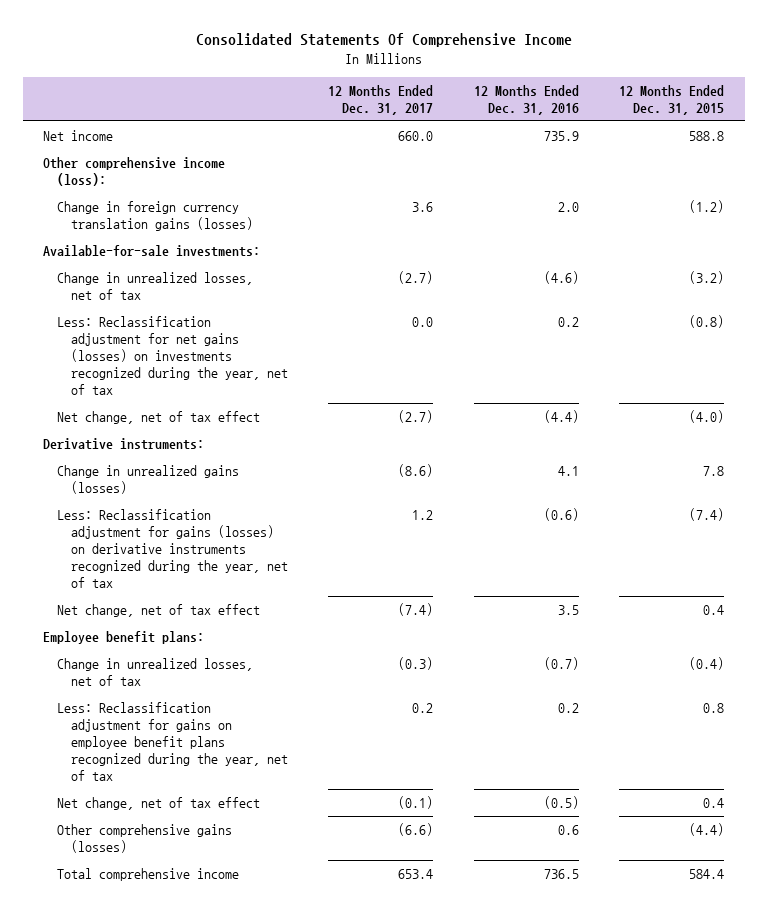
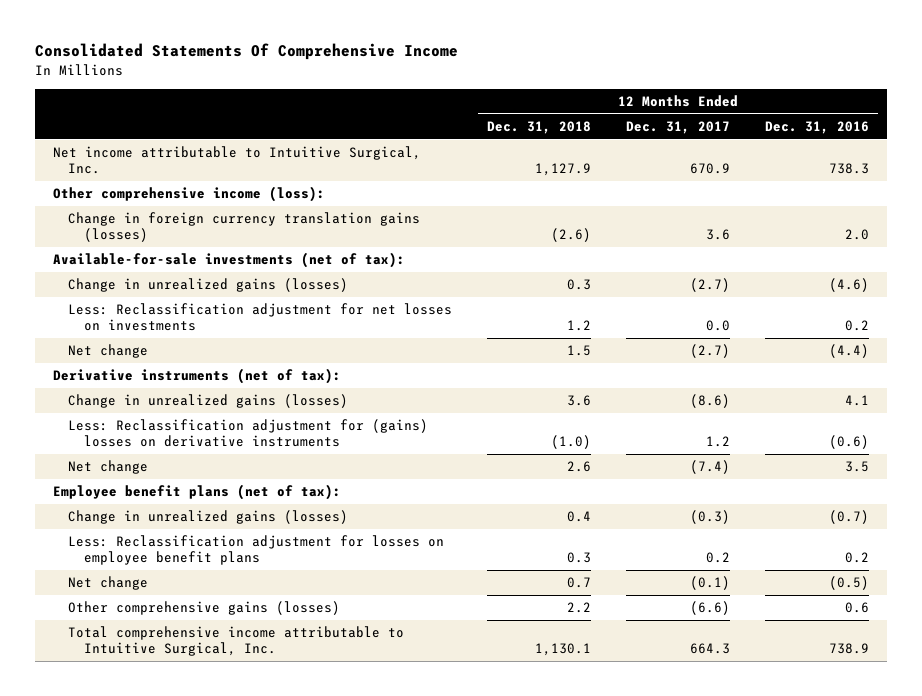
- | 12 Months Ended Dec. 31, 2017 | 12 Months Ended Dec. 31, 2016 | 12 Months Ended Dec. 31, 2015
+ | 12 Months Ended Dec. 31, 2018 | 12 Months Ended Dec. 31, 2017 | 12 Months Ended Dec. 31, 2016
- Net income | 660.0 | 735.9 | 588.8
+ Net income attributable to Intuitive Surgical, Inc. | 1,127.9 | 670.9 | 738.3
- Available-for-sale investments:
- Change in unrealized losses, net of tax | (2.7) | (4.6) | (3.2)
- Less: Reclassification adjustment for net gains (losses) on investments recognized during the year, net of tax | 0.0 | 0.2 | (0.8)
- Net change, net of tax effect | (2.7) | (4.4) | (4.0)
- Derivative instruments:
+ Available-for-sale investments (net of tax):
+ Change in unrealized gains (losses) | 0.3 | (2.7) | (4.6)
+ Less: Reclassification adjustment for net losses on investments | 1.2 | 0.0 | 0.2
+ Net change | 1.5 | (2.7) | (4.4)
+ Derivative instruments (net of tax):
- Less: Reclassification adjustment for gains (losses) on derivative instruments recognized during the year, net of tax | 1.2 | (0.6) | (7.4)
- Net change, net of tax effect | (7.4) | 3.5 | 0.4
- Employee benefit plans:
- Change in unrealized losses, net of tax | (0.3) | (0.7) | (0.4)
- Less: Reclassification adjustment for gains on employee benefit plans recognized during the year, net of tax | 0.2 | 0.2 | 0.8
- Net change, net of tax effect | (0.1) | (0.5) | 0.4
+ Less: Reclassification adjustment for (gains) losses on derivative instruments | (1.0) | 1.2 | (0.6)
+ Net change | 2.6 | (7.4) | 3.5
+ Employee benefit plans (net of tax):
+ Change in unrealized gains (losses) | 0.4 | (0.3) | (0.7)
+ Less: Reclassification adjustment for losses on employee benefit plans | 0.3 | 0.2 | 0.2
+ Net change | 0.7 | (0.1) | (0.5)
- Total comprehensive income | 653.4 | 736.5 | 584.4
+ Total comprehensive income attributable to Intuitive Surgical, Inc. | 1,130.1 | 664.3 | 738.9

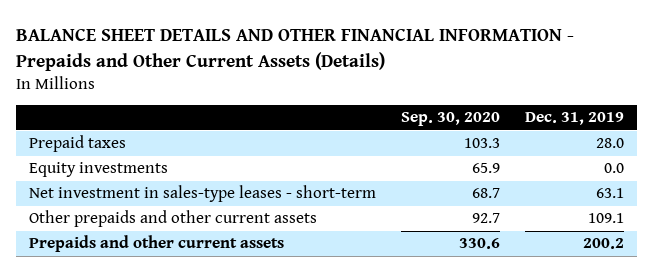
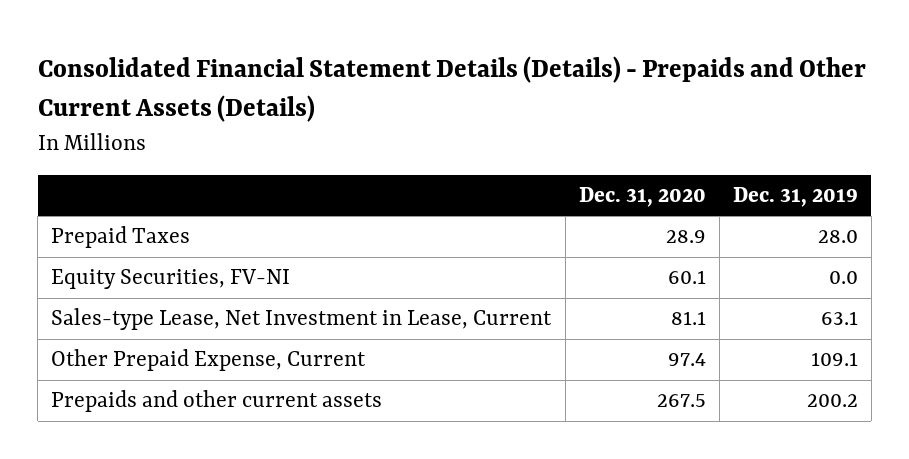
- BALANCE SHEET DETAILS AND OTHER FINANCIAL INFORMATION - Prepaids and Other Current Assets (Details)
+ Consolidated Financial Statement Details (Details) - Prepaids and Other Current Assets (Details)
- | Sep. 30, 2020 | Dec. 31, 2019
+ | Dec. 31, 2020 | Dec. 31, 2019
- Prepaid taxes | 103.3 | 28.0
- Equity investments | 65.9 | 0.0
- Net investment in sales-type leases - short-term | 68.7 | 63.1
- Other prepaids and other current assets | 92.7 | 109.1
+ Prepaid Taxes | 28.9 | 28.0
+ Equity Securities, FV-NI | 60.1 | 0.0
+ Sales-type Lease, Net Investment in Lease, Current | 81.1 | 63.1
+ Other Prepaid Expense, Current | 97.4 | 109.1

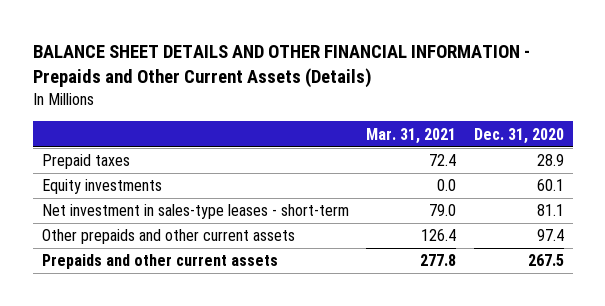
- Consolidated Financial Statement Details (Details) - Prepaids and Other Current Assets (Details)
+ BALANCE SHEET DETAILS AND OTHER FINANCIAL INFORMATION - Prepaids and Other Current Assets (Details)
- | Dec. 31, 2020 | Dec. 31, 2019
+ | Mar. 31, 2021 | Dec. 31, 2020
- Prepaid Taxes | 28.9 | 28.0
- Equity Securities, FV-NI | 60.1 | 0.0
- Sales-type Lease, Net Investment in Lease, Current | 81.1 | 63.1
- Other Prepaid Expense, Current | 97.4 | 109.1
+ Prepaid taxes | 72.4 | 28.9
+ Equity investments | 0.0 | 60.1
+ Net investment in sales-type leases - short-term | 79.0 | 81.1
+ Other prepaids and other current assets | 126.4 | 97.4

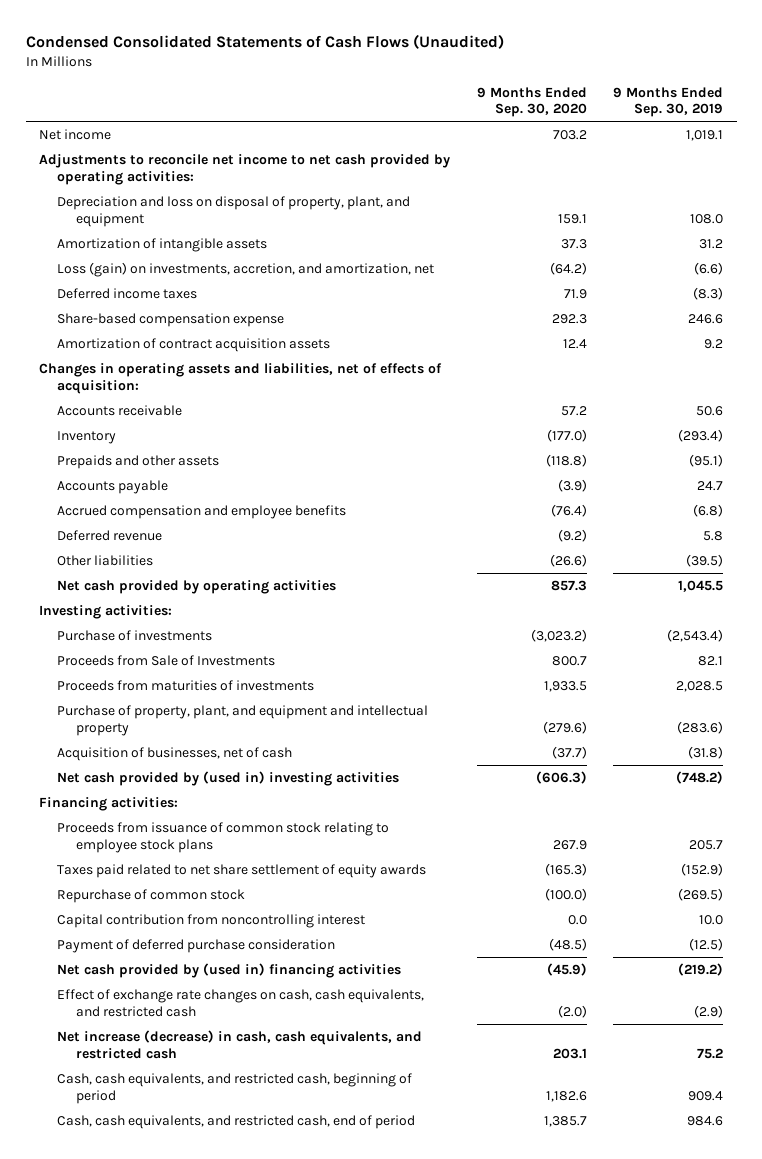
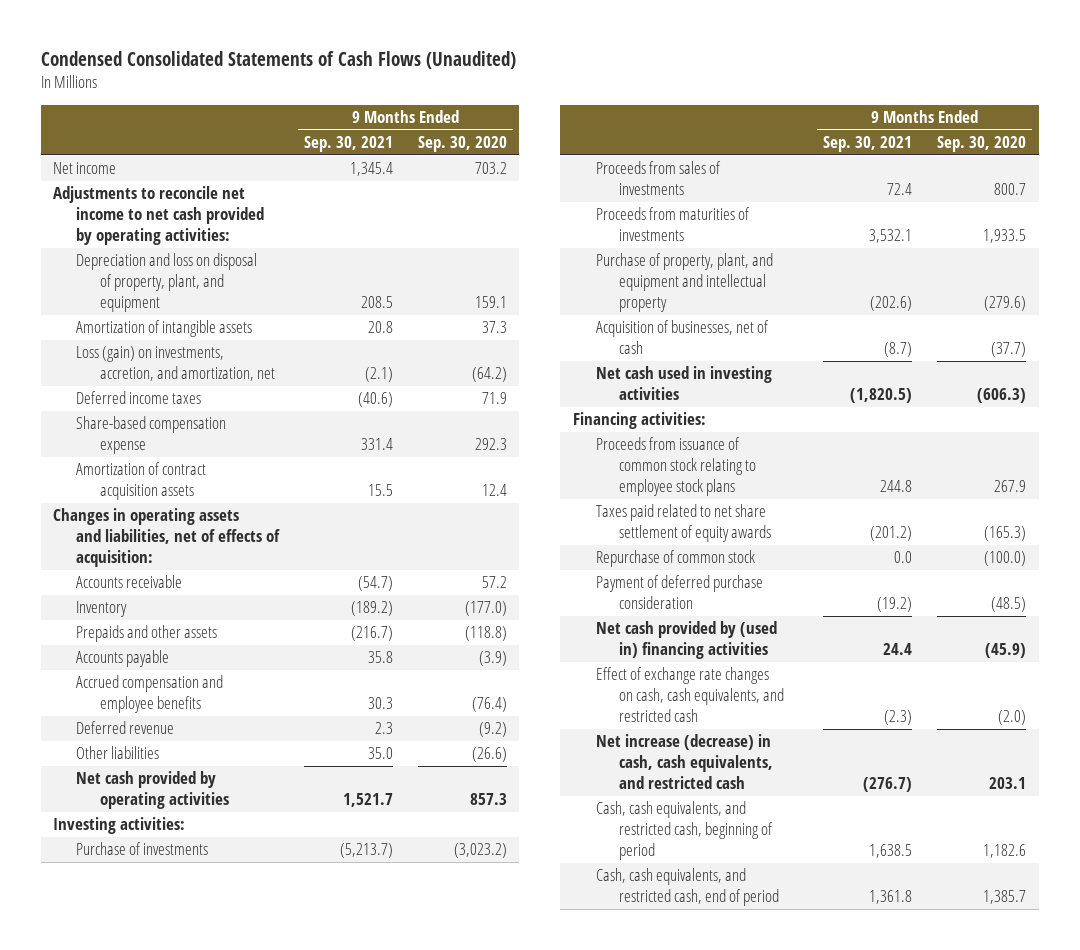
- | 9 Months Ended Sep. 30, 2020 | 9 Months Ended Sep. 30, 2019
+ | 9 Months Ended Sep. 30, 2021 | 9 Months Ended Sep. 30, 2020
- Proceeds from Sale of Investments | 800.7 | 82.1
+ Proceeds from sales of investments | 72.4 | 800.7
- Net cash provided by (used in) investing activities | (606.3) | (748.2)
+ Net cash used in investing activities | (1,820.5) | (606.3)
- Capital contribution from noncontrolling interest | 0.0 | 10.0

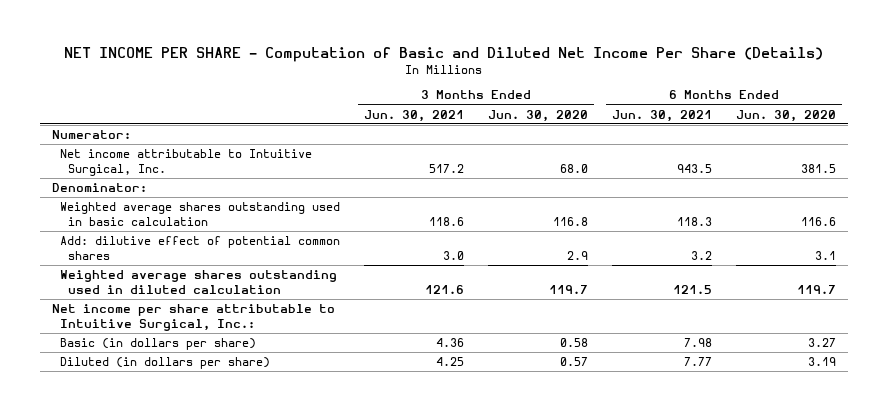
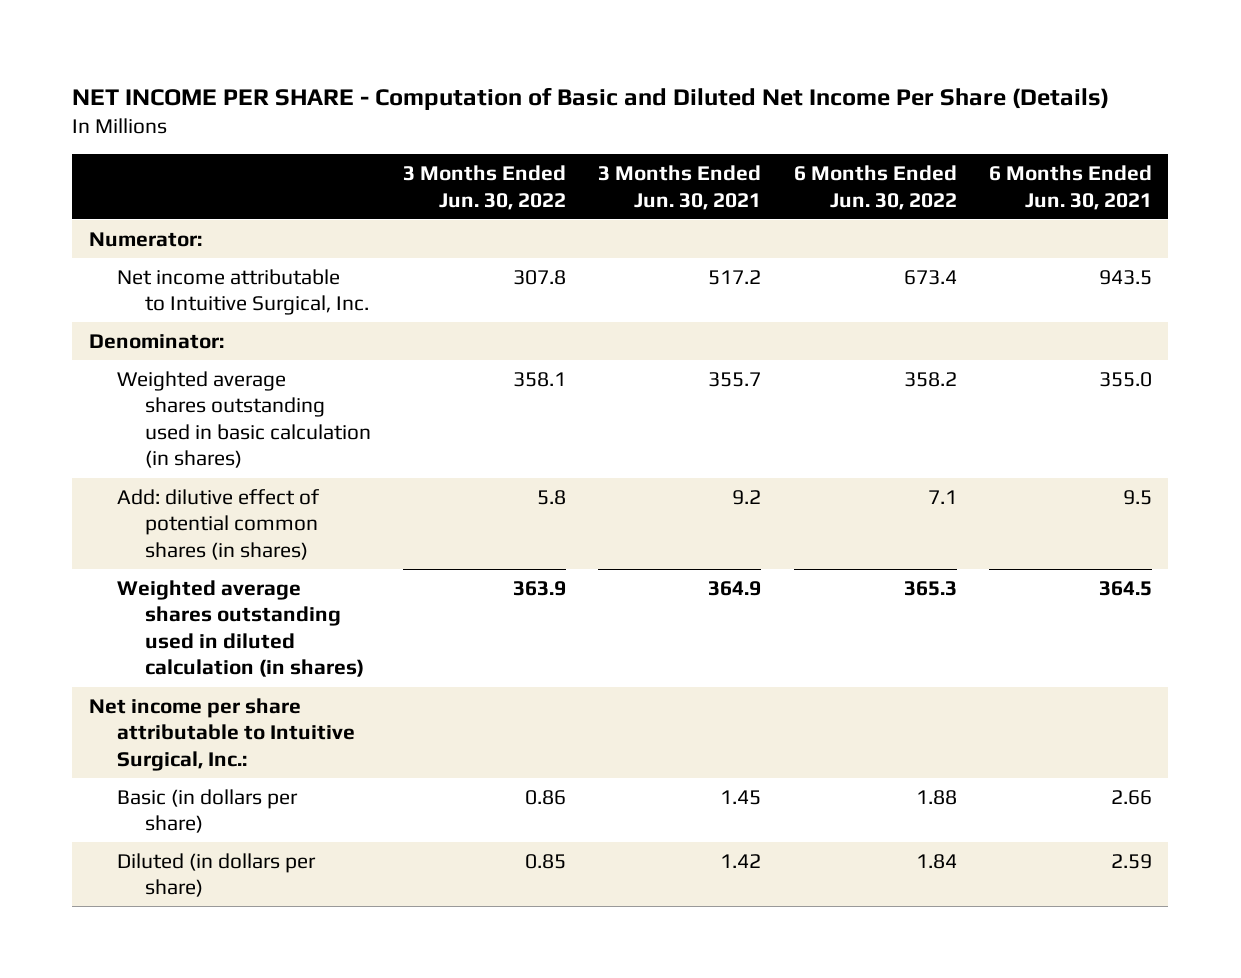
- | 3 Months Ended Jun. 30, 2021 | 3 Months Ended Jun. 30, 2020 | 6 Months Ended Jun. 30, 2021 | 6 Months Ended Jun. 30, 2020
+ | 3 Months Ended Jun. 30, 2022 | 3 Months Ended Jun. 30, 2021 | 6 Months Ended Jun. 30, 2022 | 6 Months Ended Jun. 30, 2021
- Weighted average shares outstanding used in basic calculation | 118.6 | 116.8 | 118.3 | 116.6
- Add: dilutive effect of potential common shares | 3.0 | 2.9 | 3.2 | 3.1
- Weighted average shares outstanding used in diluted calculation | 121.6 | 119.7 | 121.5 | 119.7
+ Weighted average shares outstanding used in basic calculation (in shares) | 358.1 | 355.7 | 358.2 | 355.0
+ Add: dilutive effect of potential common shares (in shares) | 5.8 | 9.2 | 7.1 | 9.5
+ Weighted average shares outstanding used in diluted calculation (in shares) | 363.9 | 364.9 | 365.3 | 364.5
- Basic (in dollars per share) | 4.36 | 0.58 | 7.98 | 3.27
- Diluted (in dollars per share) | 4.25 | 0.57 | 7.77 | 3.19
+ Basic (in dollars per share) | 0.86 | 1.45 | 1.88 | 2.66
+ Diluted (in dollars per share) | 0.85 | 1.42 | 1.84 | 2.59

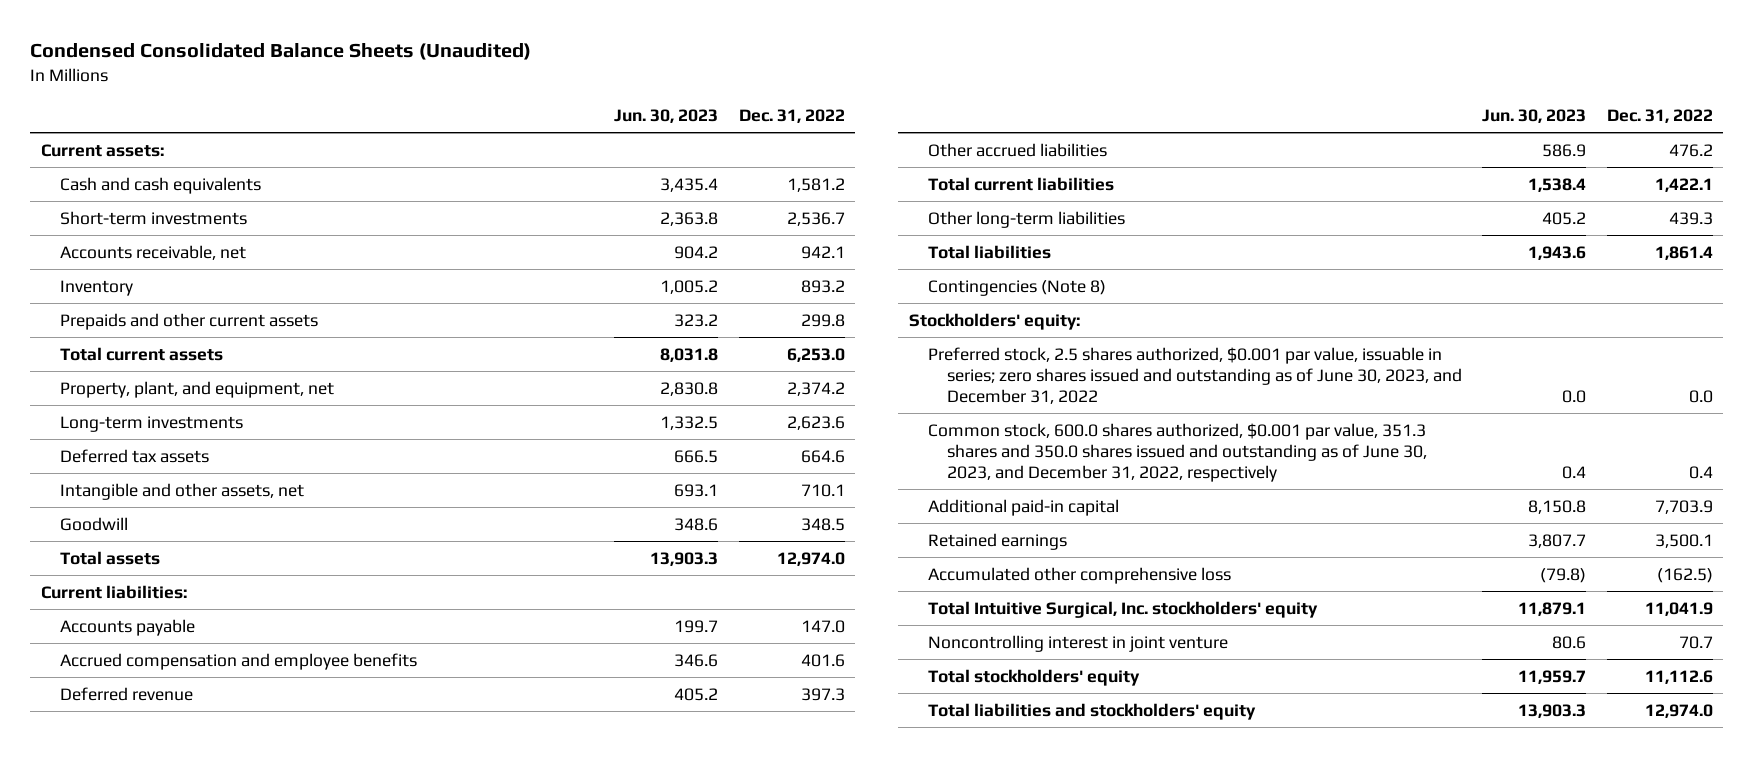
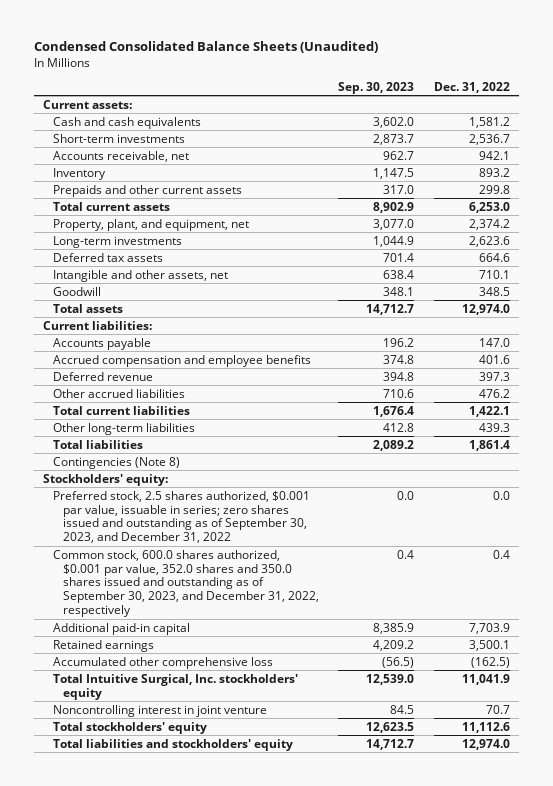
- | Jun. 30, 2023 | Dec. 31, 2022
+ | Sep. 30, 2023 | Dec. 31, 2022
- Preferred stock, 2.5 shares authorized, $0.001 par value, issuable in series; zero shares issued and outstanding as of June 30, 2023, and December 31, 2022 | 0.0 | 0.0
- Common stock, 600.0 shares authorized, $0.001 par value, 351.3 shares and 350.0 shares issued and outstanding as of June 30, 2023, and December 31, 2022, respectively | 0.4 | 0.4
+ Preferred stock, 2.5 shares authorized, $0.001 par value, issuable in series; zero shares issued and outstanding as of September 30, 2023, and December 31, 2022 | 0.0 | 0.0
+ Common stock, 600.0 shares authorized, $0.001 par value, 352.0 shares and 350.0 shares issued and outstanding as of September 30, 2023, and December 31, 2022, respectively | 0.4 | 0.4

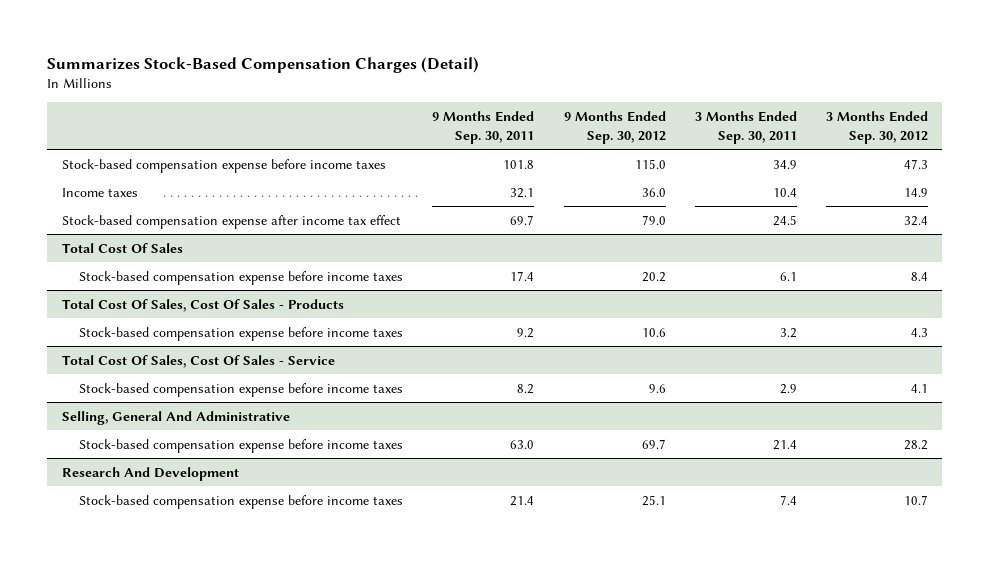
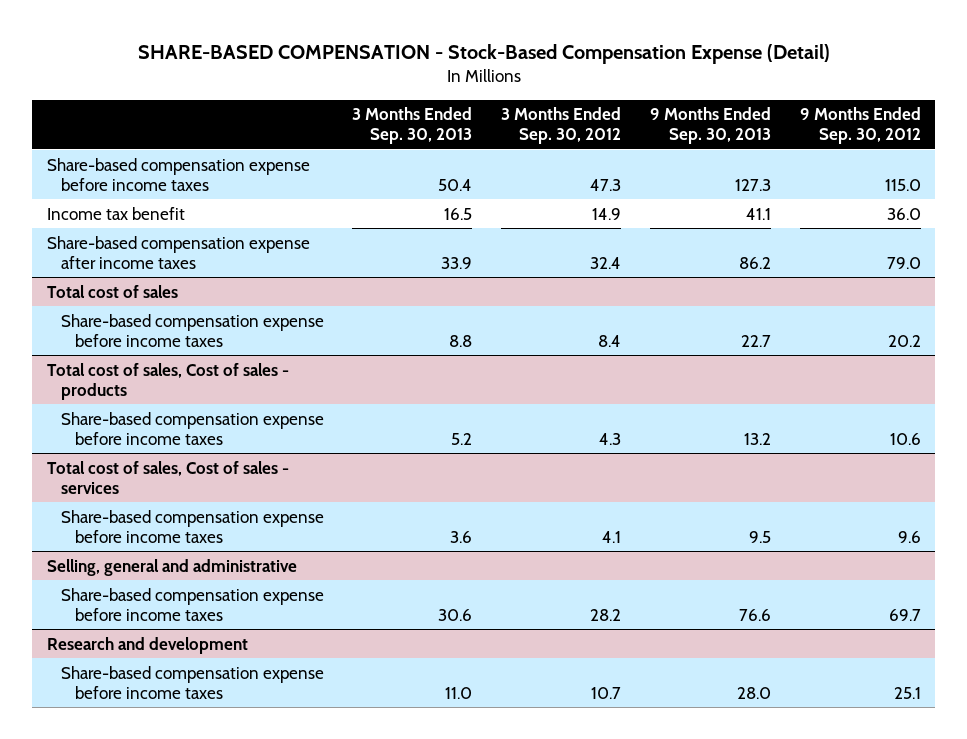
- Summarizes Stock-Based Compensation Charges (Detail)
+ SHARE-BASED COMPENSATION - Stock-Based Compensation Expense (Detail)
- | 9 Months Ended Sep. 30, 2011 | 9 Months Ended Sep. 30, 2012 | 3 Months Ended Sep. 30, 2011 | 3 Months Ended Sep. 30, 2012
+ | 3 Months Ended Sep. 30, 2013 | 3 Months Ended Sep. 30, 2012 | 9 Months Ended Sep. 30, 2013 | 9 Months Ended Sep. 30, 2012
- Stock-based compensation expense before income taxes | 101.8 | 115.0 | 34.9 | 47.3
- Income taxes | 32.1 | 36.0 | 10.4 | 14.9
- Stock-based compensation expense after income tax effect | 69.7 | 79.0 | 24.5 | 32.4
- Total Cost Of Sales
- Stock-based compensation expense before income taxes | 17.4 | 20.2 | 6.1 | 8.4
- Total Cost Of Sales, Cost Of Sales - Products
- Stock-based compensation expense before income taxes | 9.2 | 10.6 | 3.2 | 4.3
- Total Cost Of Sales, Cost Of Sales - Service
- Stock-based compensation expense before income taxes | 8.2 | 9.6 | 2.9 | 4.1
- Selling, General And Administrative
- Stock-based compensation expense before income taxes | 63.0 | 69.7 | 21.4 | 28.2
- Research And Development
- Stock-based compensation expense before income taxes | 21.4 | 25.1 | 7.4 | 10.7
+ Share-based compensation expense before income taxes | 50.4 | 47.3 | 127.3 | 115.0
+ Income tax benefit | 16.5 | 14.9 | 41.1 | 36.0
+ Share-based compensation expense after income taxes | 33.9 | 32.4 | 86.2 | 79.0
+ Total cost of sales
+ Share-based compensation expense before income taxes | 8.8 | 8.4 | 22.7 | 20.2
+ Total cost of sales, Cost of sales - products
+ Share-based compensation expense before income taxes | 5.2 | 4.3 | 13.2 | 10.6
+ Total cost of sales, Cost of sales - services
+ Share-based compensation expense before income taxes | 3.6 | 4.1 | 9.5 | 9.6
+ Selling, general and administrative
+ Share-based compensation expense before income taxes | 30.6 | 28.2 | 76.6 | 69.7
+ Research and development
+ Share-based compensation expense before income taxes | 11.0 | 10.7 | 28.0 | 25.1

